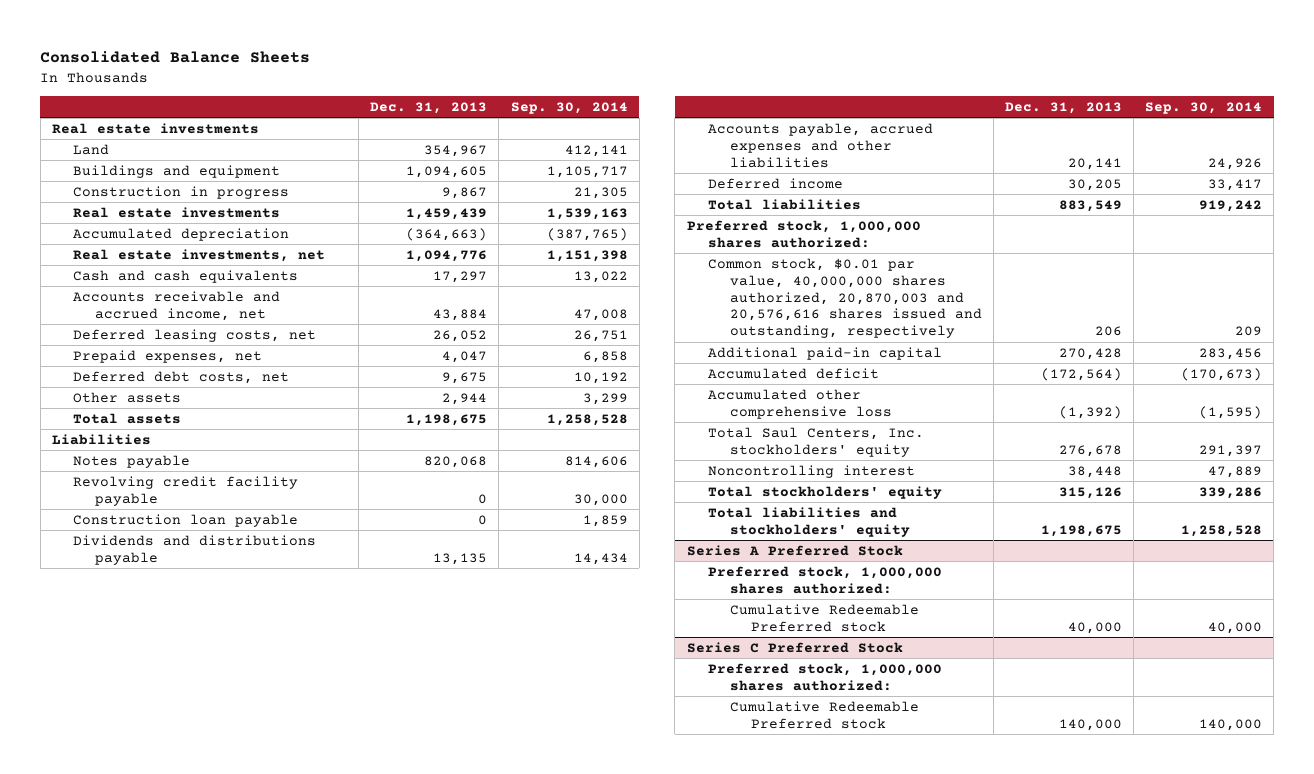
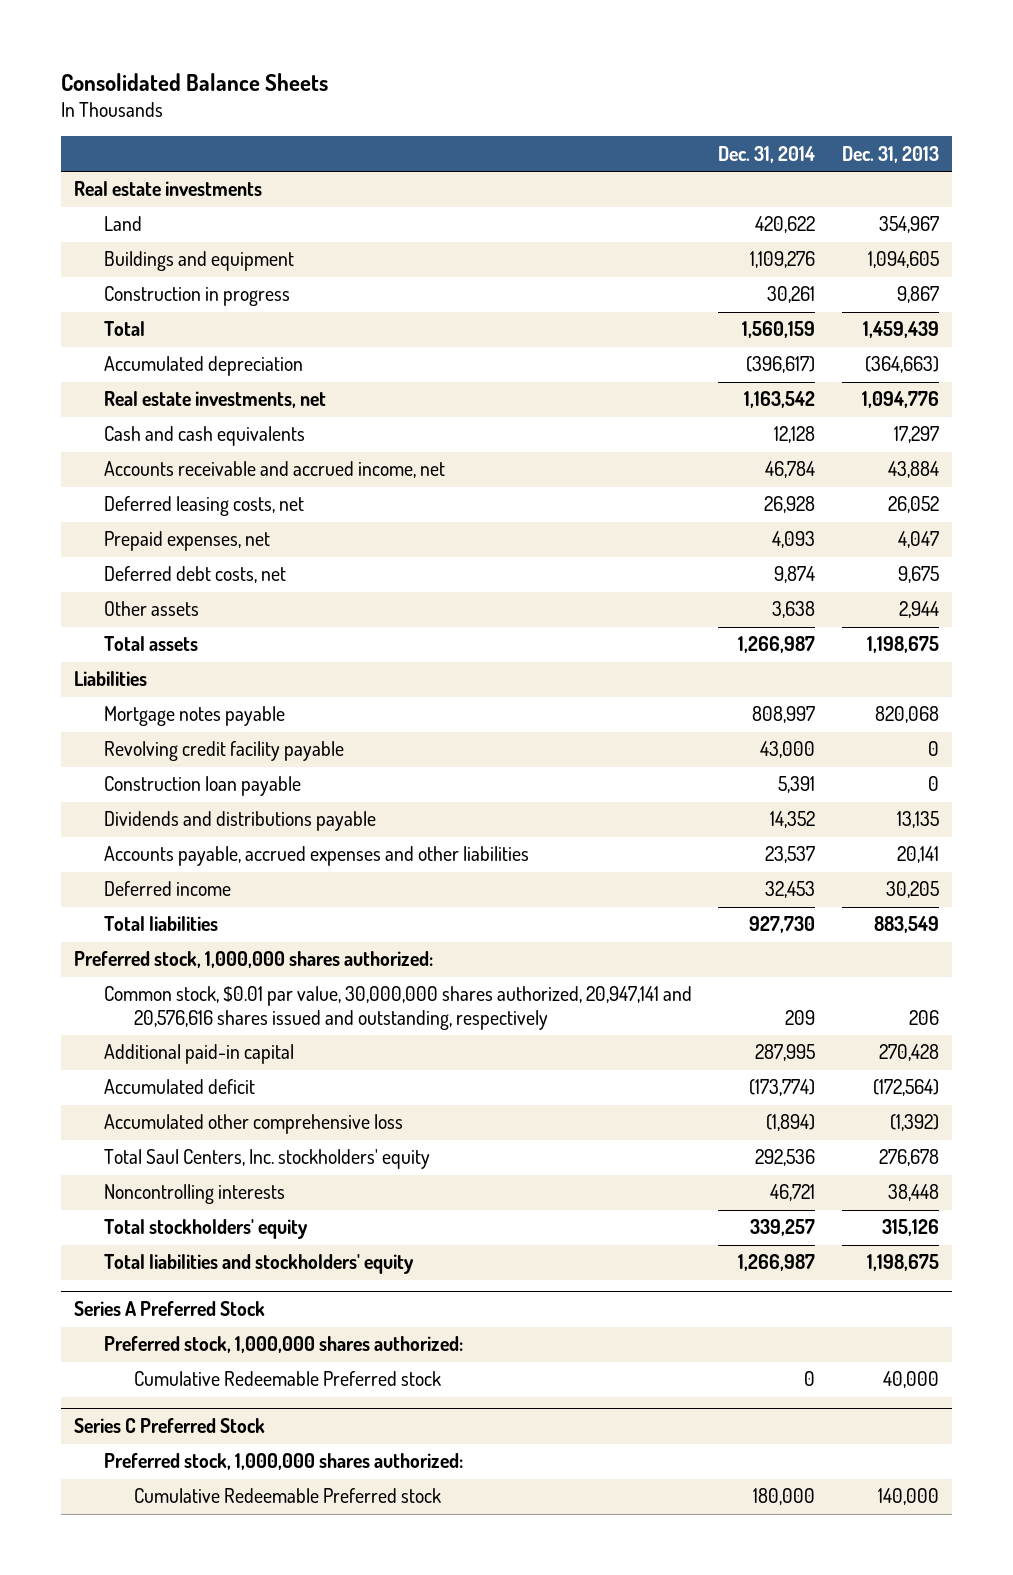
- | Dec. 31, 2013 | Sep. 30, 2014
+ | Dec. 31, 2014 | Dec. 31, 2013
- Real estate investments | 1,459,439 | 1,539,163
+ Total | 1,560,159 | 1,459,439
- Notes payable | 820,068 | 814,606
+ Mortgage notes payable | 808,997 | 820,068
- Common stock, $0.01 par value, 40,000,000 shares authorized, 20,870,003 and 20,576,616 shares issued and outstanding, respectively | 206 | 209
+ Common stock, $0.01 par value, 30,000,000 shares authorized, 20,947,141 and 20,576,616 shares issued and outstanding, respectively | 209 | 206
- Noncontrolling interest | 38,448 | 47,889
+ Noncontrolling interests | 46,721 | 38,448

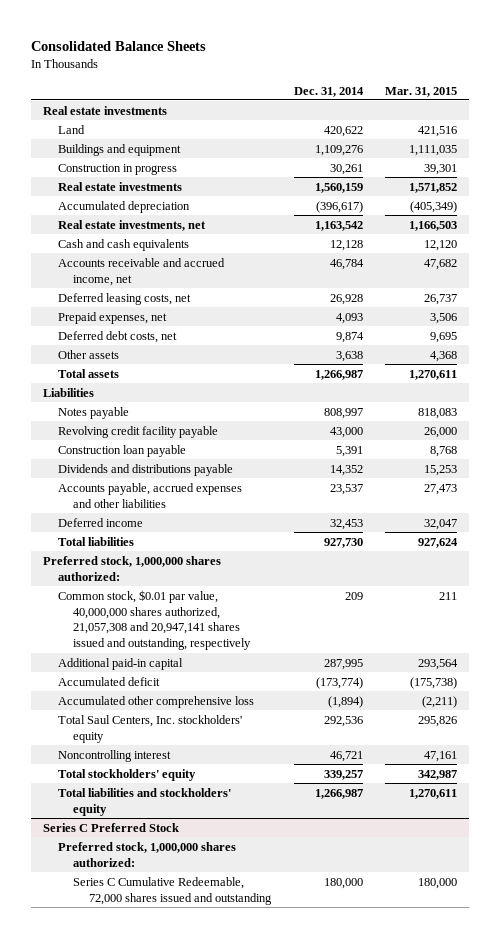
- | Dec. 31, 2014 | Dec. 31, 2013
+ | Dec. 31, 2014 | Mar. 31, 2015
- Total | 1,560,159 | 1,459,439
+ Real estate investments | 1,560,159 | 1,571,852
- Mortgage notes payable | 808,997 | 820,068
+ Notes payable | 808,997 | 818,083
- Common stock, $0.01 par value, 30,000,000 shares authorized, 20,947,141 and 20,576,616 shares issued and outstanding, respectively | 209 | 206
+ Common stock, $0.01 par value, 40,000,000 shares authorized, 21,057,308 and 20,947,141 shares issued and outstanding, respectively | 209 | 211
- Noncontrolling interests | 46,721 | 38,448
+ Noncontrolling interest | 46,721 | 47,161
- Series A Preferred Stock
- Preferred stock, 1,000,000 shares authorized:
- Cumulative Redeemable Preferred stock | 0 | 40,000
@ Series C Preferred Stock
- Cumulative Redeemable Preferred stock | 180,000 | 140,000
+ Series C Cumulative Redeemable, 72,000 shares issued and outstanding | 180,000 | 180,000

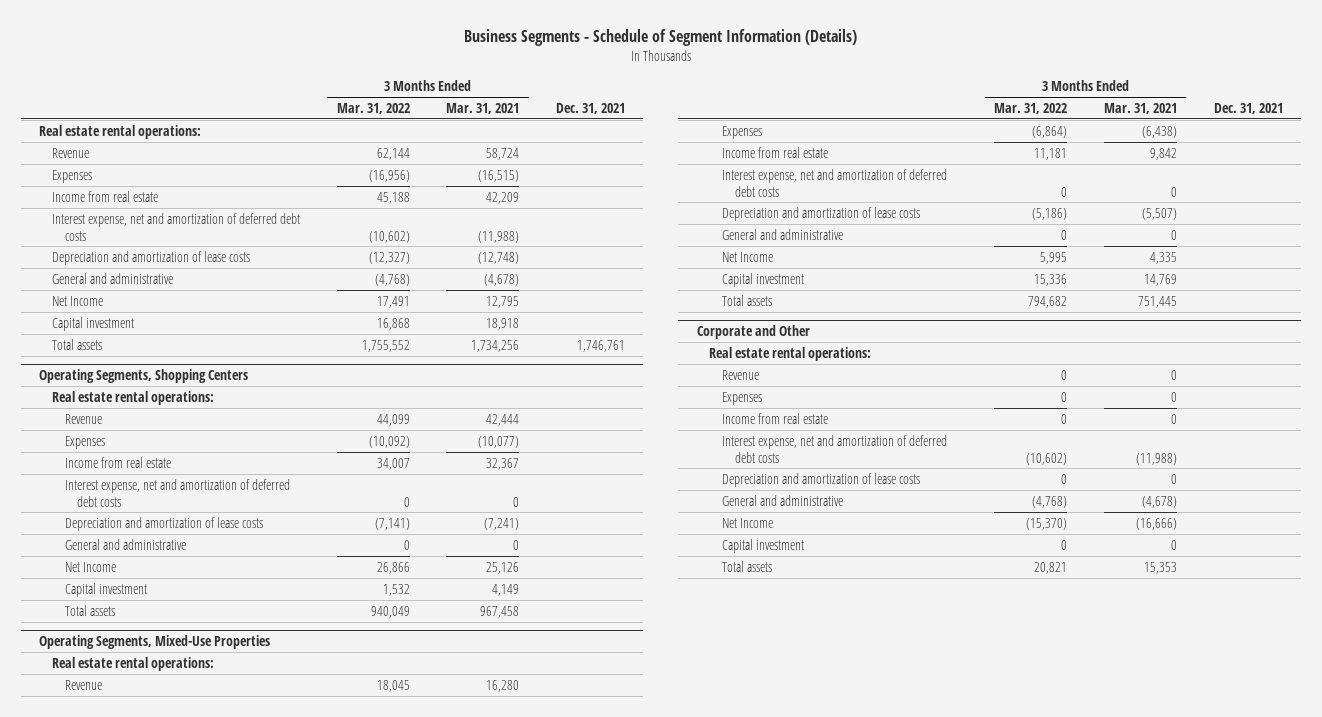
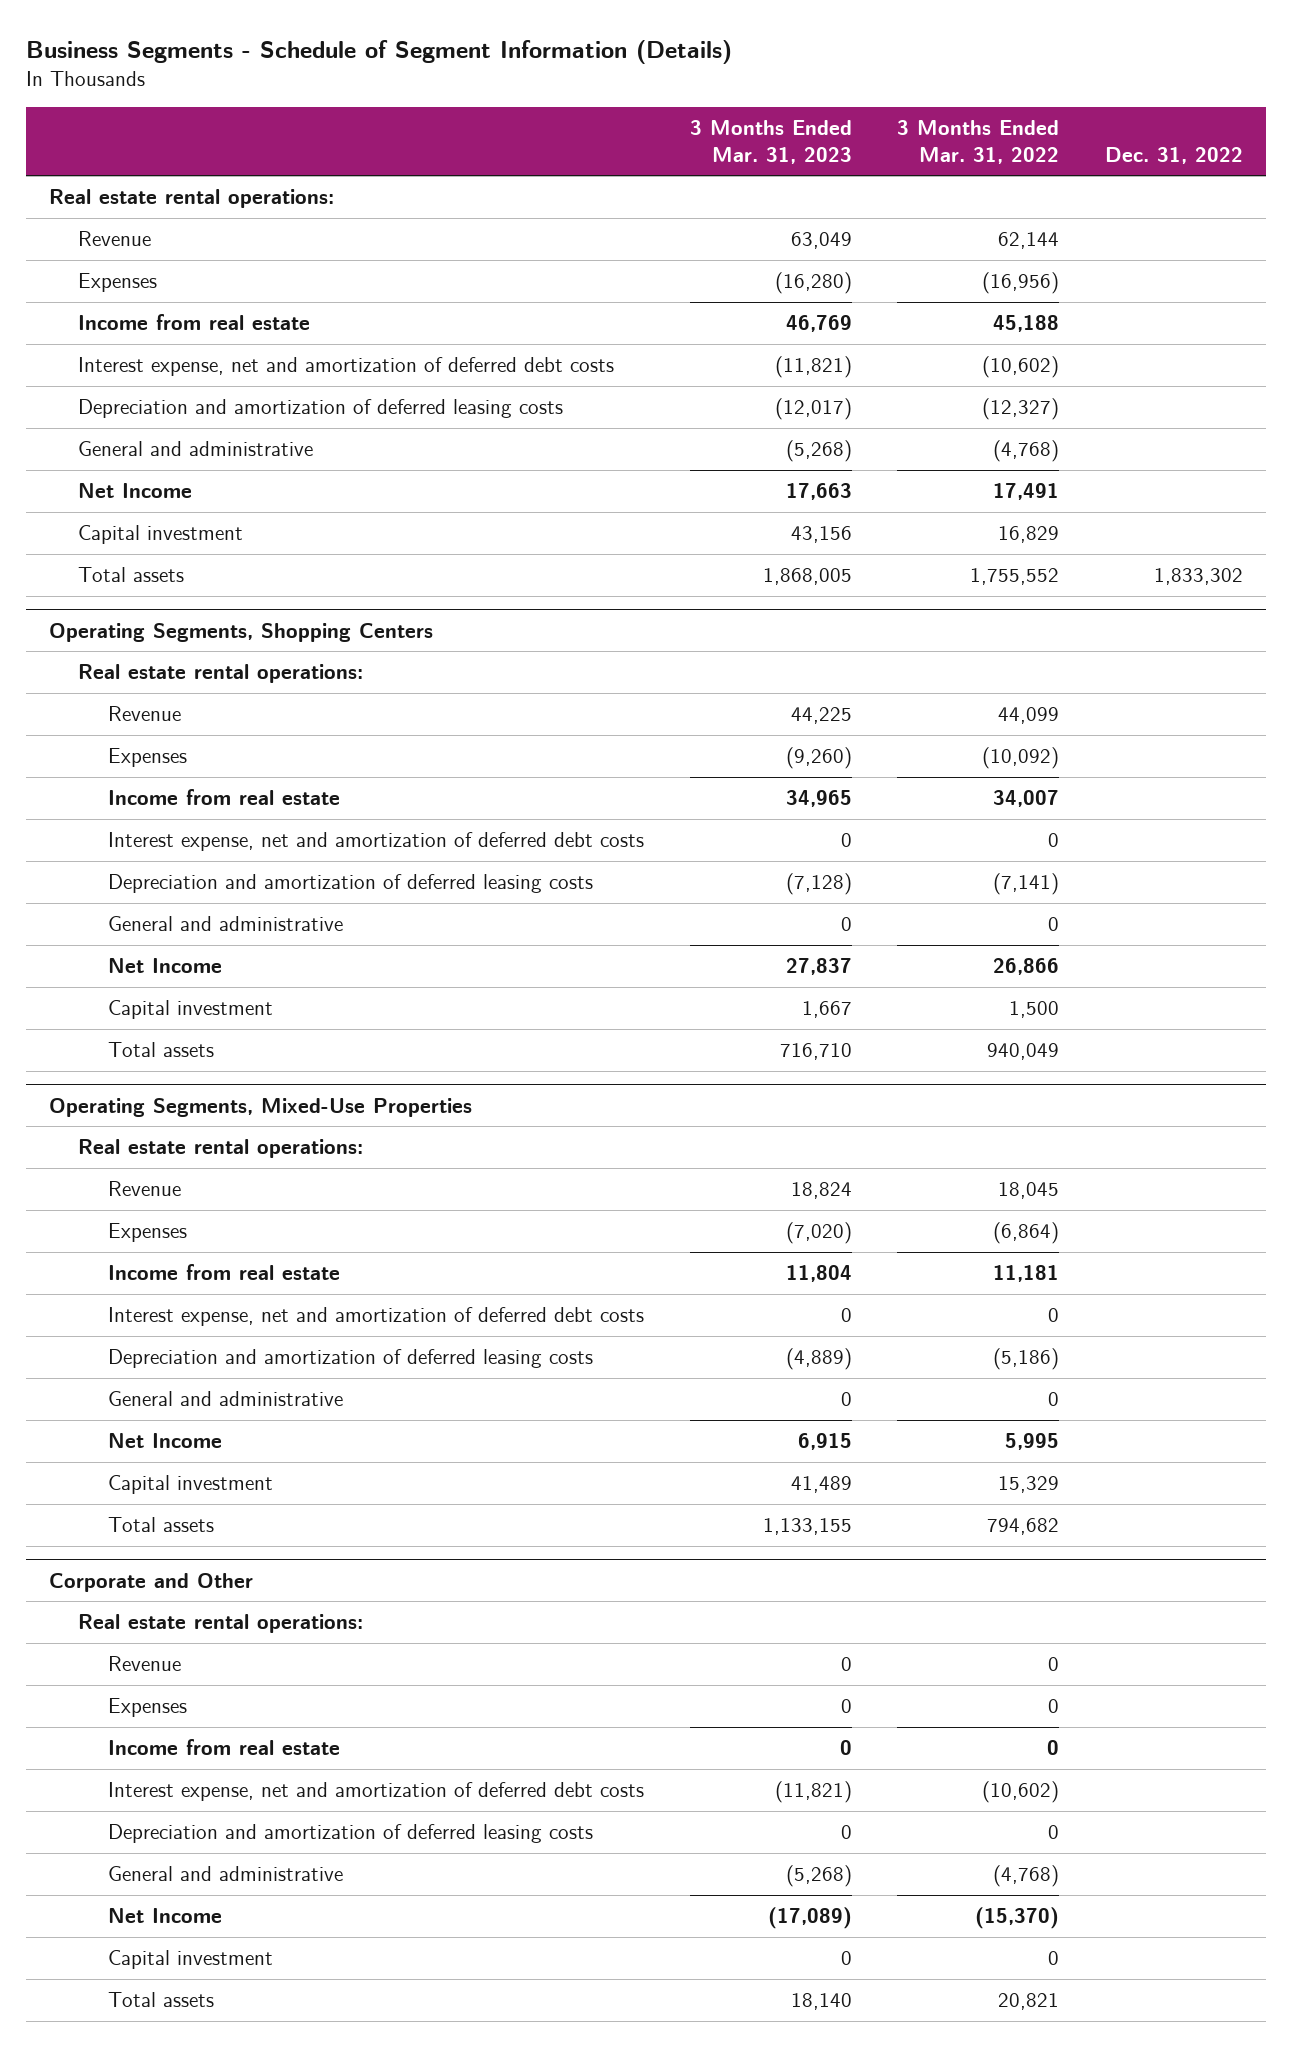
- | 3 Months Ended Mar. 31, 2022 | 3 Months Ended Mar. 31, 2021 | Dec. 31, 2021
+ | 3 Months Ended Mar. 31, 2023 | 3 Months Ended Mar. 31, 2022 | Dec. 31, 2022
- Depreciation and amortization of lease costs | (12,327) | (12,748) |
+ Depreciation and amortization of deferred leasing costs | (12,017) | (12,327) |
- Capital investment | 16,868 | 18,918 |
+ Capital investment | 43,156 | 16,829 |
@ Operating Segments, Shopping Centers
- Depreciation and amortization of lease costs | (7,141) | (7,241) |
+ Depreciation and amortization of deferred leasing costs | (7,128) | (7,141) |
- Capital investment | 1,532 | 4,149 |
+ Capital investment | 1,667 | 1,500 |
@ Operating Segments, Mixed-Use Properties
- Depreciation and amortization of lease costs | (5,186) | (5,507) |
+ Depreciation and amortization of deferred leasing costs | (4,889) | (5,186) |
- Capital investment | 15,336 | 14,769 |
+ Capital investment | 41,489 | 15,329 |
@ Corporate and Other
- Depreciation and amortization of lease costs | 0 | 0 |
+ Depreciation and amortization of deferred leasing costs | 0 | 0 |

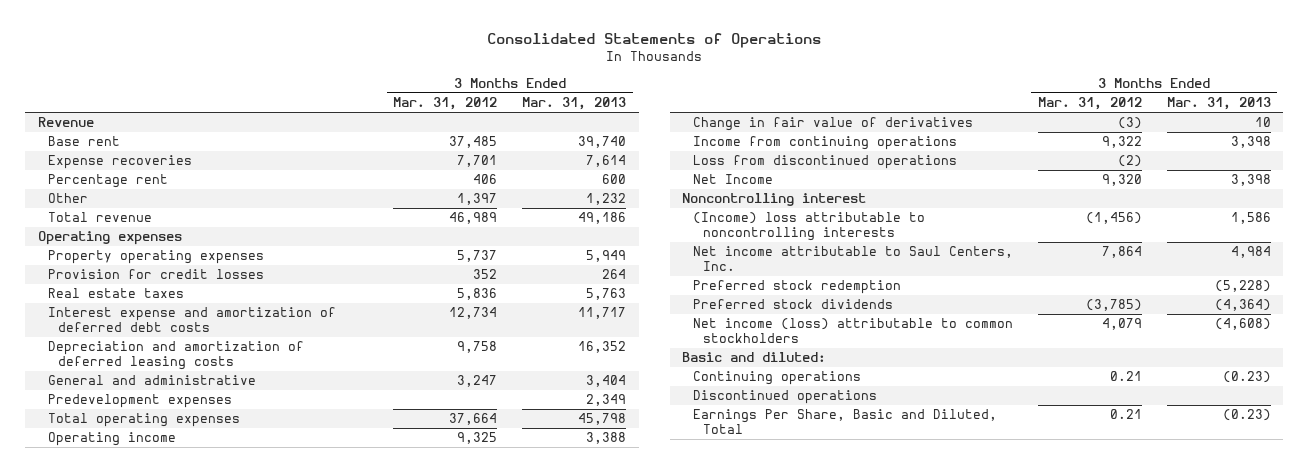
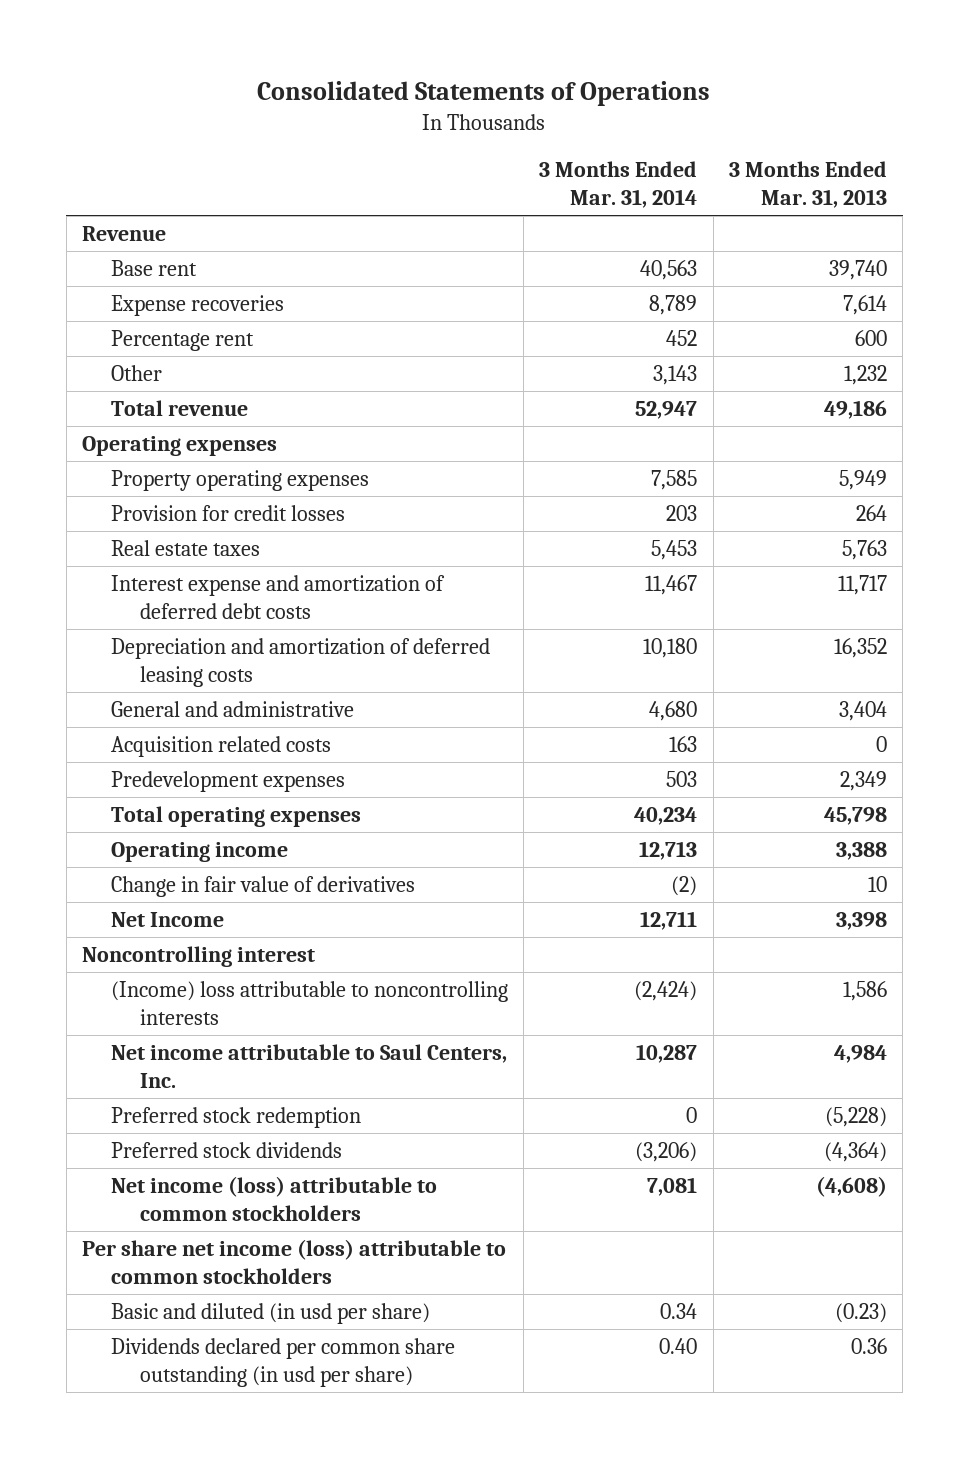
- | 3 Months Ended Mar. 31, 2012 | 3 Months Ended Mar. 31, 2013
+ | 3 Months Ended Mar. 31, 2014 | 3 Months Ended Mar. 31, 2013
+ Acquisition related costs | 163 | 0
- Income from continuing operations | 9,322 | 3,398
- Loss from discontinued operations | (2) |
- Basic and diluted:
- Continuing operations | 0.21 | (0.23)
- Discontinued operations
- Earnings Per Share, Basic and Diluted, Total | 0.21 | (0.23)
+ Per share net income (loss) attributable to common stockholders
+ Basic and diluted (in usd per share) | 0.34 | (0.23)
+ Dividends declared per common share outstanding (in usd per share) | 0.40 | 0.36

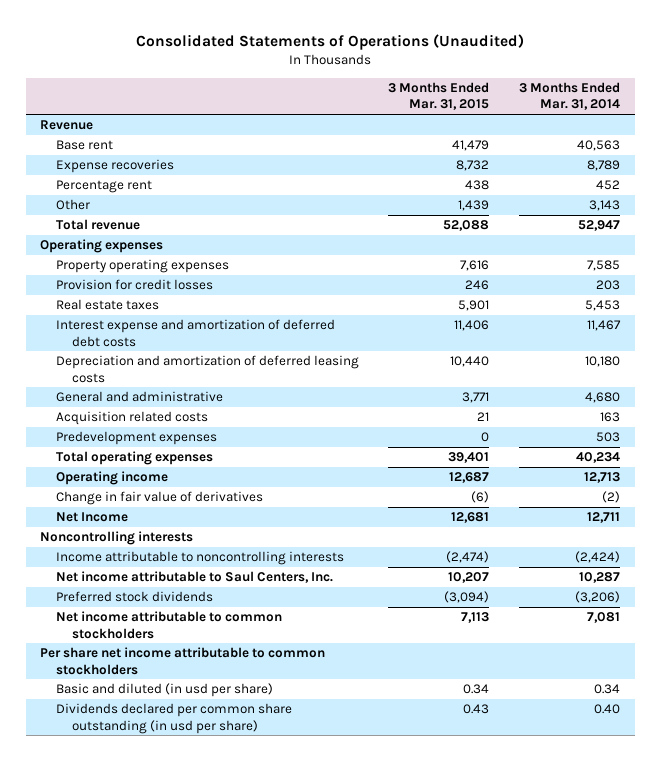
- Consolidated Statements of Operations
+ Consolidated Statements of Operations (Unaudited)
- | 3 Months Ended Mar. 31, 2014 | 3 Months Ended Mar. 31, 2013
+ | 3 Months Ended Mar. 31, 2015 | 3 Months Ended Mar. 31, 2014
- Noncontrolling interest
- (Income) loss attributable to noncontrolling interests | (2,424) | 1,586
+ Noncontrolling interests
+ Income attributable to noncontrolling interests | (2,474) | (2,424)
- Preferred stock redemption | 0 | (5,228)
- Net income (loss) attributable to common stockholders | 7,081 | (4,608)
- Per share net income (loss) attributable to common stockholders
+ Net income attributable to common stockholders | 7,113 | 7,081
+ Per share net income attributable to common stockholders

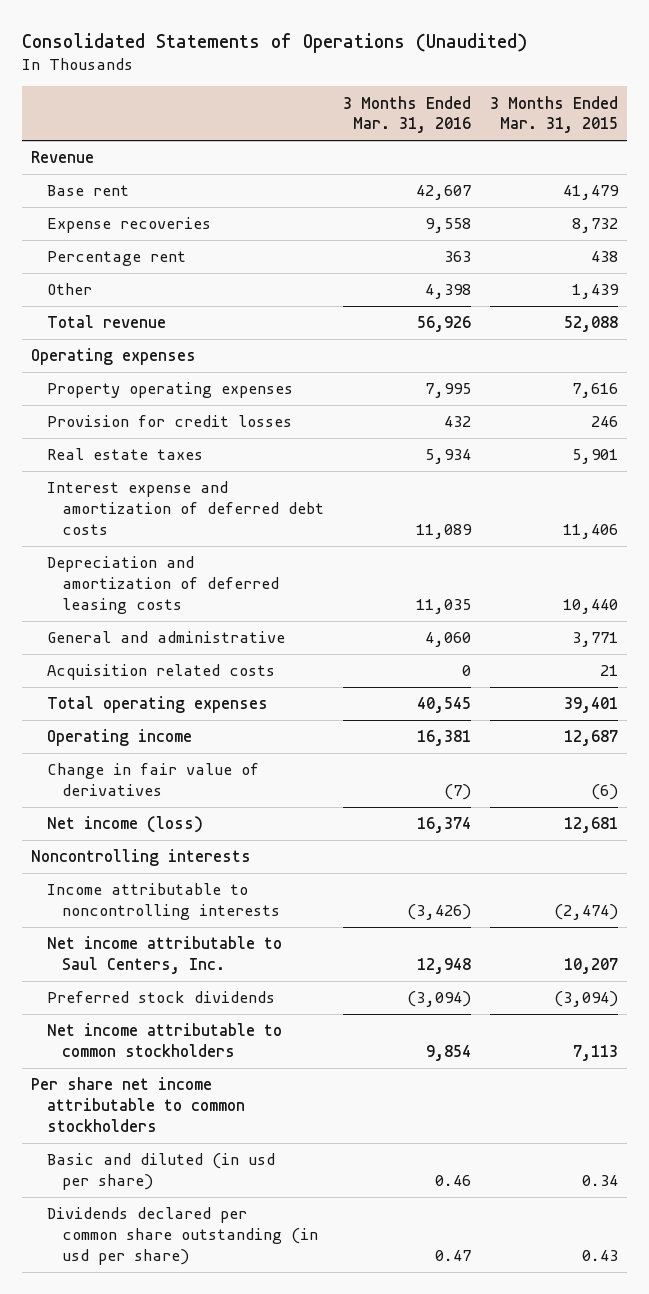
- | 3 Months Ended Mar. 31, 2015 | 3 Months Ended Mar. 31, 2014
+ | 3 Months Ended Mar. 31, 2016 | 3 Months Ended Mar. 31, 2015
- Predevelopment expenses | 0 | 503
- Net Income | 12,681 | 12,711
+ Net income (loss) | 16,374 | 12,681

